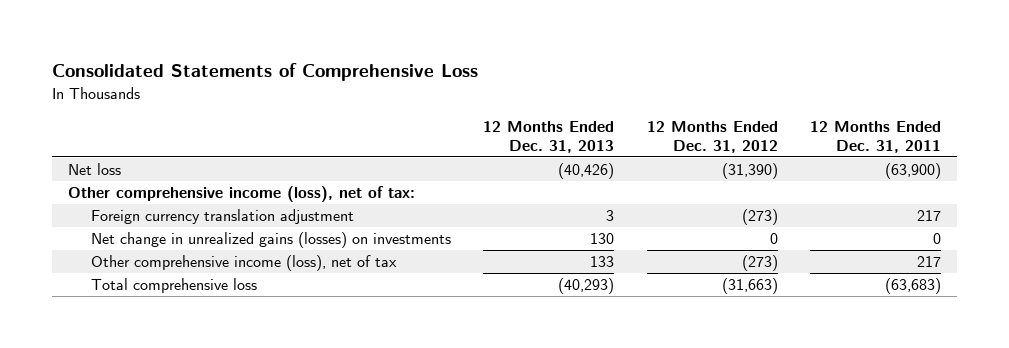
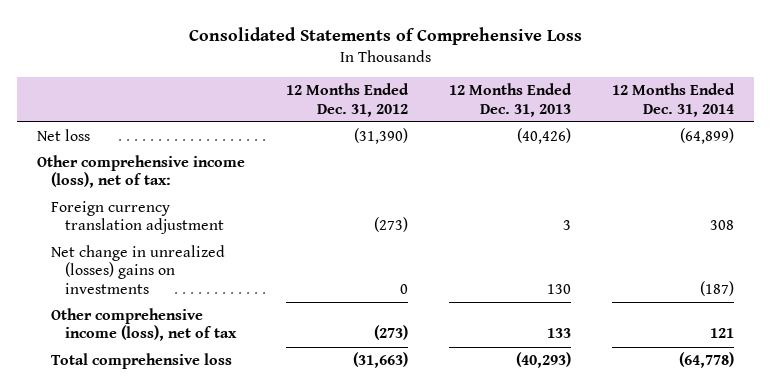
- | 12 Months Ended Dec. 31, 2013 | 12 Months Ended Dec. 31, 2012 | 12 Months Ended Dec. 31, 2011
+ | 12 Months Ended Dec. 31, 2012 | 12 Months Ended Dec. 31, 2013 | 12 Months Ended Dec. 31, 2014
- Net change in unrealized gains (losses) on investments | 130 | 0 | 0
+ Net change in unrealized (losses) gains on investments | 0 | 130 | (187)

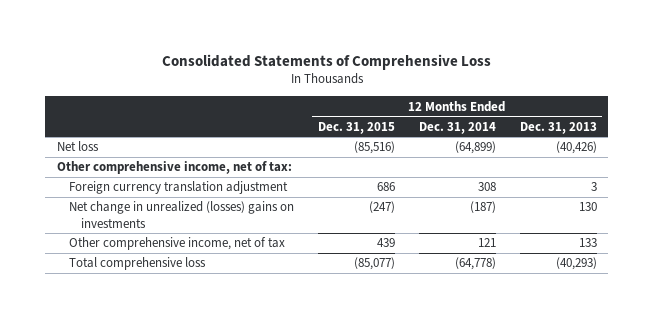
- | 12 Months Ended Dec. 31, 2012 | 12 Months Ended Dec. 31, 2013 | 12 Months Ended Dec. 31, 2014
+ | 12 Months Ended Dec. 31, 2015 | 12 Months Ended Dec. 31, 2014 | 12 Months Ended Dec. 31, 2013
- Other comprehensive income (loss), net of tax:
+ Other comprehensive income, net of tax:
- Other comprehensive income (loss), net of tax | (273) | 133 | 121
+ Other comprehensive income, net of tax | 439 | 121 | 133

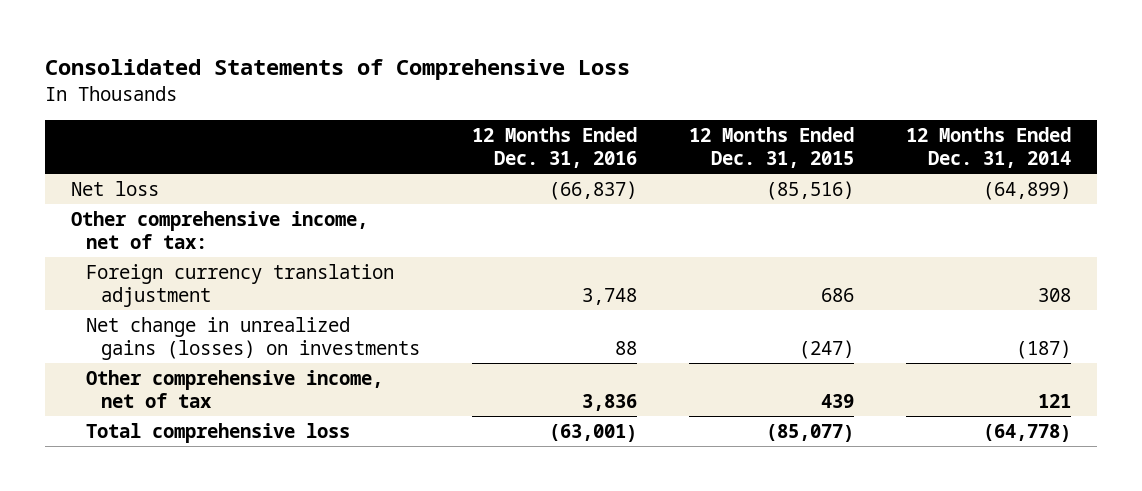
- | 12 Months Ended Dec. 31, 2015 | 12 Months Ended Dec. 31, 2014 | 12 Months Ended Dec. 31, 2013
+ | 12 Months Ended Dec. 31, 2016 | 12 Months Ended Dec. 31, 2015 | 12 Months Ended Dec. 31, 2014
- Net change in unrealized (losses) gains on investments | (247) | (187) | 130
+ Net change in unrealized gains (losses) on investments | 88 | (247) | (187)

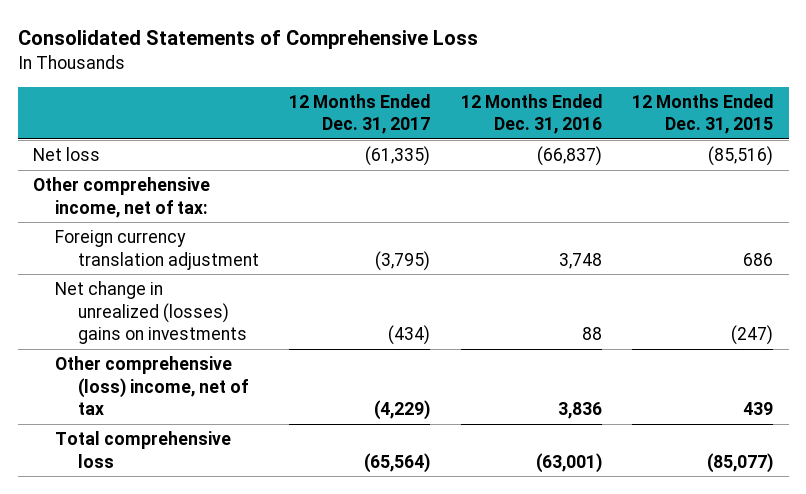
- | 12 Months Ended Dec. 31, 2016 | 12 Months Ended Dec. 31, 2015 | 12 Months Ended Dec. 31, 2014
+ | 12 Months Ended Dec. 31, 2017 | 12 Months Ended Dec. 31, 2016 | 12 Months Ended Dec. 31, 2015
- Net change in unrealized gains (losses) on investments | 88 | (247) | (187)
- Other comprehensive income, net of tax | 3,836 | 439 | 121
+ Net change in unrealized (losses) gains on investments | (434) | 88 | (247)
+ Other comprehensive (loss) income, net of tax | (4,229) | 3,836 | 439

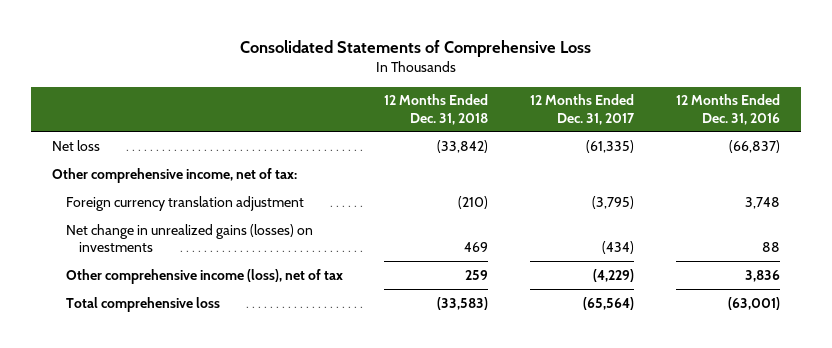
- | 12 Months Ended Dec. 31, 2017 | 12 Months Ended Dec. 31, 2016 | 12 Months Ended Dec. 31, 2015
+ | 12 Months Ended Dec. 31, 2018 | 12 Months Ended Dec. 31, 2017 | 12 Months Ended Dec. 31, 2016
- Net change in unrealized (losses) gains on investments | (434) | 88 | (247)
- Other comprehensive (loss) income, net of tax | (4,229) | 3,836 | 439
+ Net change in unrealized gains (losses) on investments | 469 | (434) | 88
+ Other comprehensive income (loss), net of tax | 259 | (4,229) | 3,836

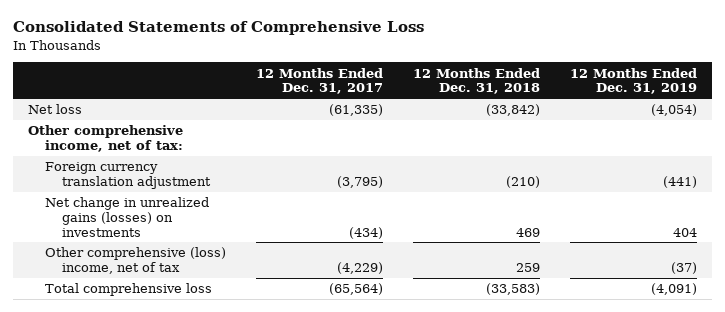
- | 12 Months Ended Dec. 31, 2018 | 12 Months Ended Dec. 31, 2017 | 12 Months Ended Dec. 31, 2016
+ | 12 Months Ended Dec. 31, 2017 | 12 Months Ended Dec. 31, 2018 | 12 Months Ended Dec. 31, 2019
- Other comprehensive income (loss), net of tax | 259 | (4,229) | 3,836
+ Other comprehensive (loss) income, net of tax | (4,229) | 259 | (37)

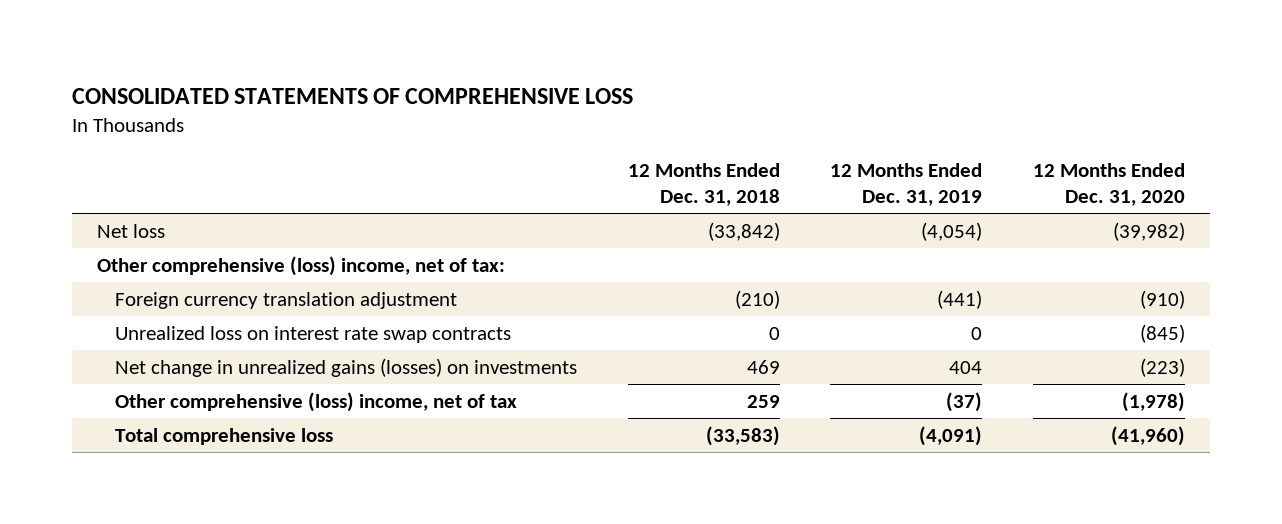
- Consolidated Statements of Comprehensive Loss
+ CONSOLIDATED STATEMENTS OF COMPREHENSIVE LOSS
- | 12 Months Ended Dec. 31, 2017 | 12 Months Ended Dec. 31, 2018 | 12 Months Ended Dec. 31, 2019
+ | 12 Months Ended Dec. 31, 2018 | 12 Months Ended Dec. 31, 2019 | 12 Months Ended Dec. 31, 2020
- Other comprehensive income, net of tax:
+ Other comprehensive (loss) income, net of tax:
+ Unrealized loss on interest rate swap contracts | 0 | 0 | (845)

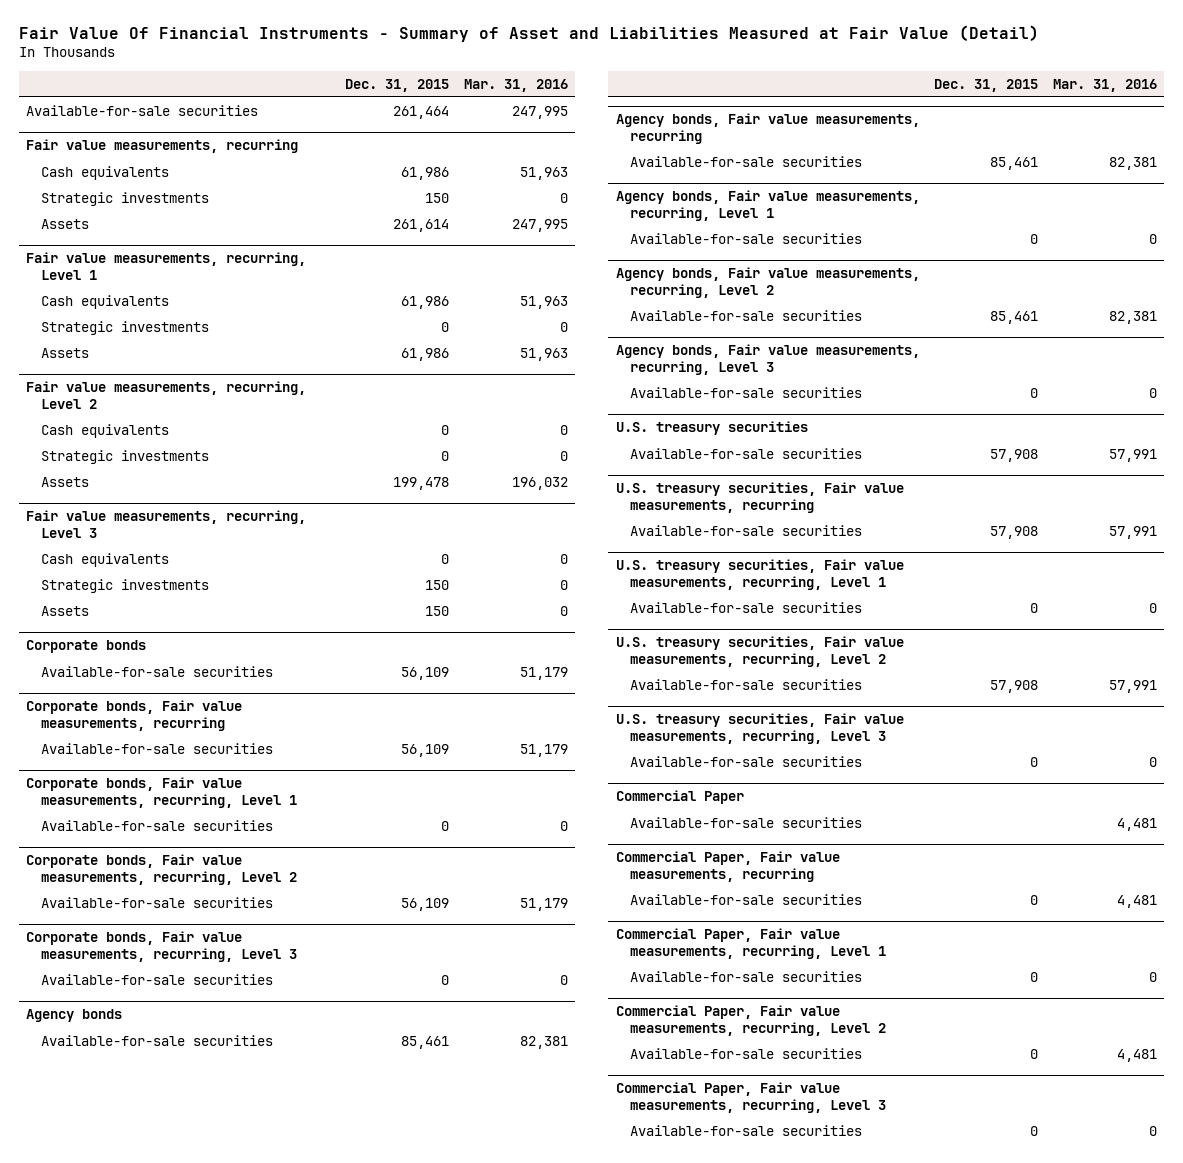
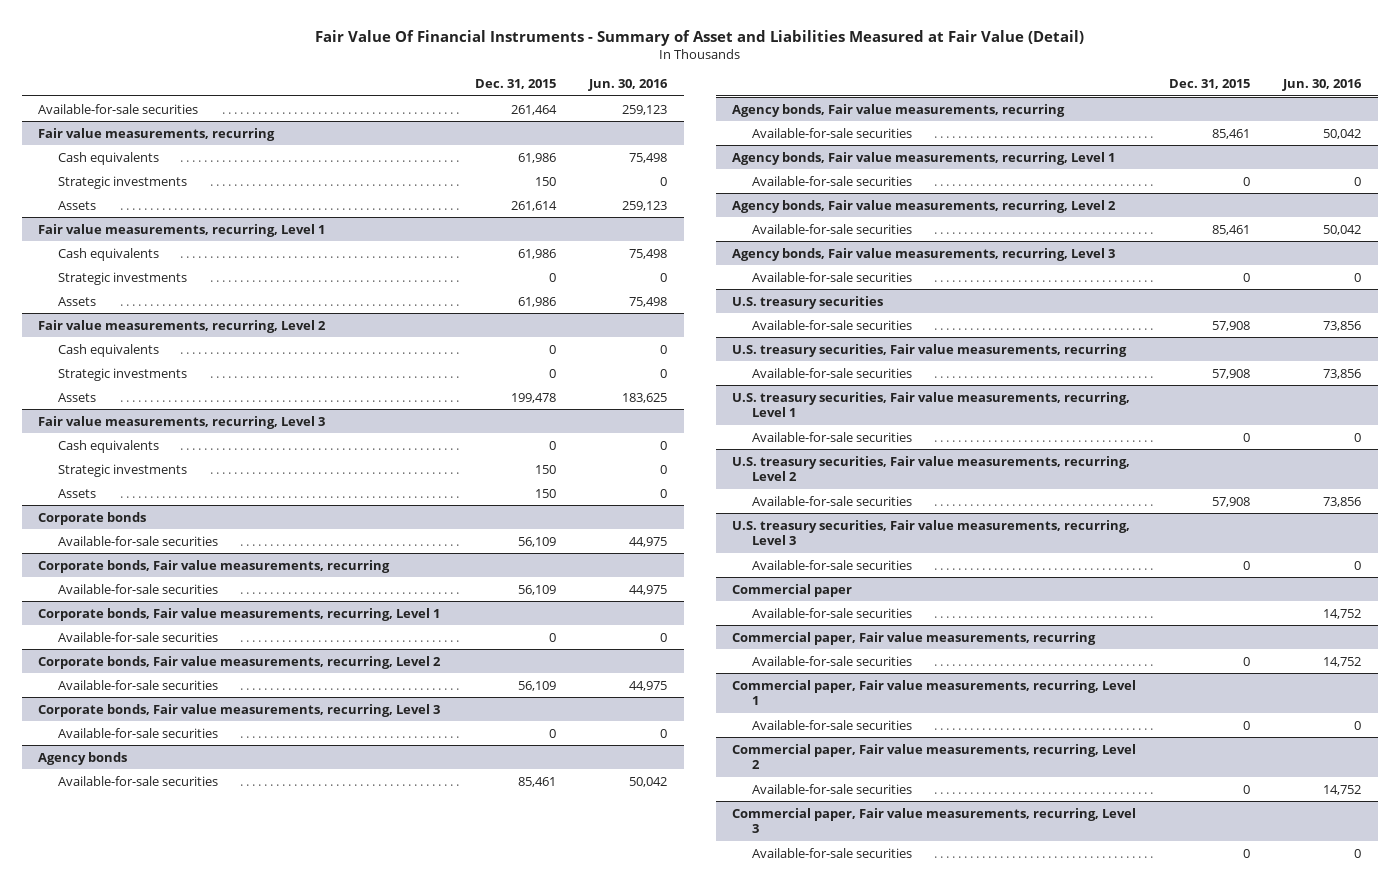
- | Dec. 31, 2015 | Mar. 31, 2016
+ | Dec. 31, 2015 | Jun. 30, 2016
- Commercial Paper
+ Commercial paper
- Commercial Paper, Fair value measurements, recurring
+ Commercial paper, Fair value measurements, recurring
- Commercial Paper, Fair value measurements, recurring, Level 1
+ Commercial paper, Fair value measurements, recurring, Level 1
- Commercial Paper, Fair value measurements, recurring, Level 2
+ Commercial paper, Fair value measurements, recurring, Level 2
- Commercial Paper, Fair value measurements, recurring, Level 3
+ Commercial paper, Fair value measurements, recurring, Level 3

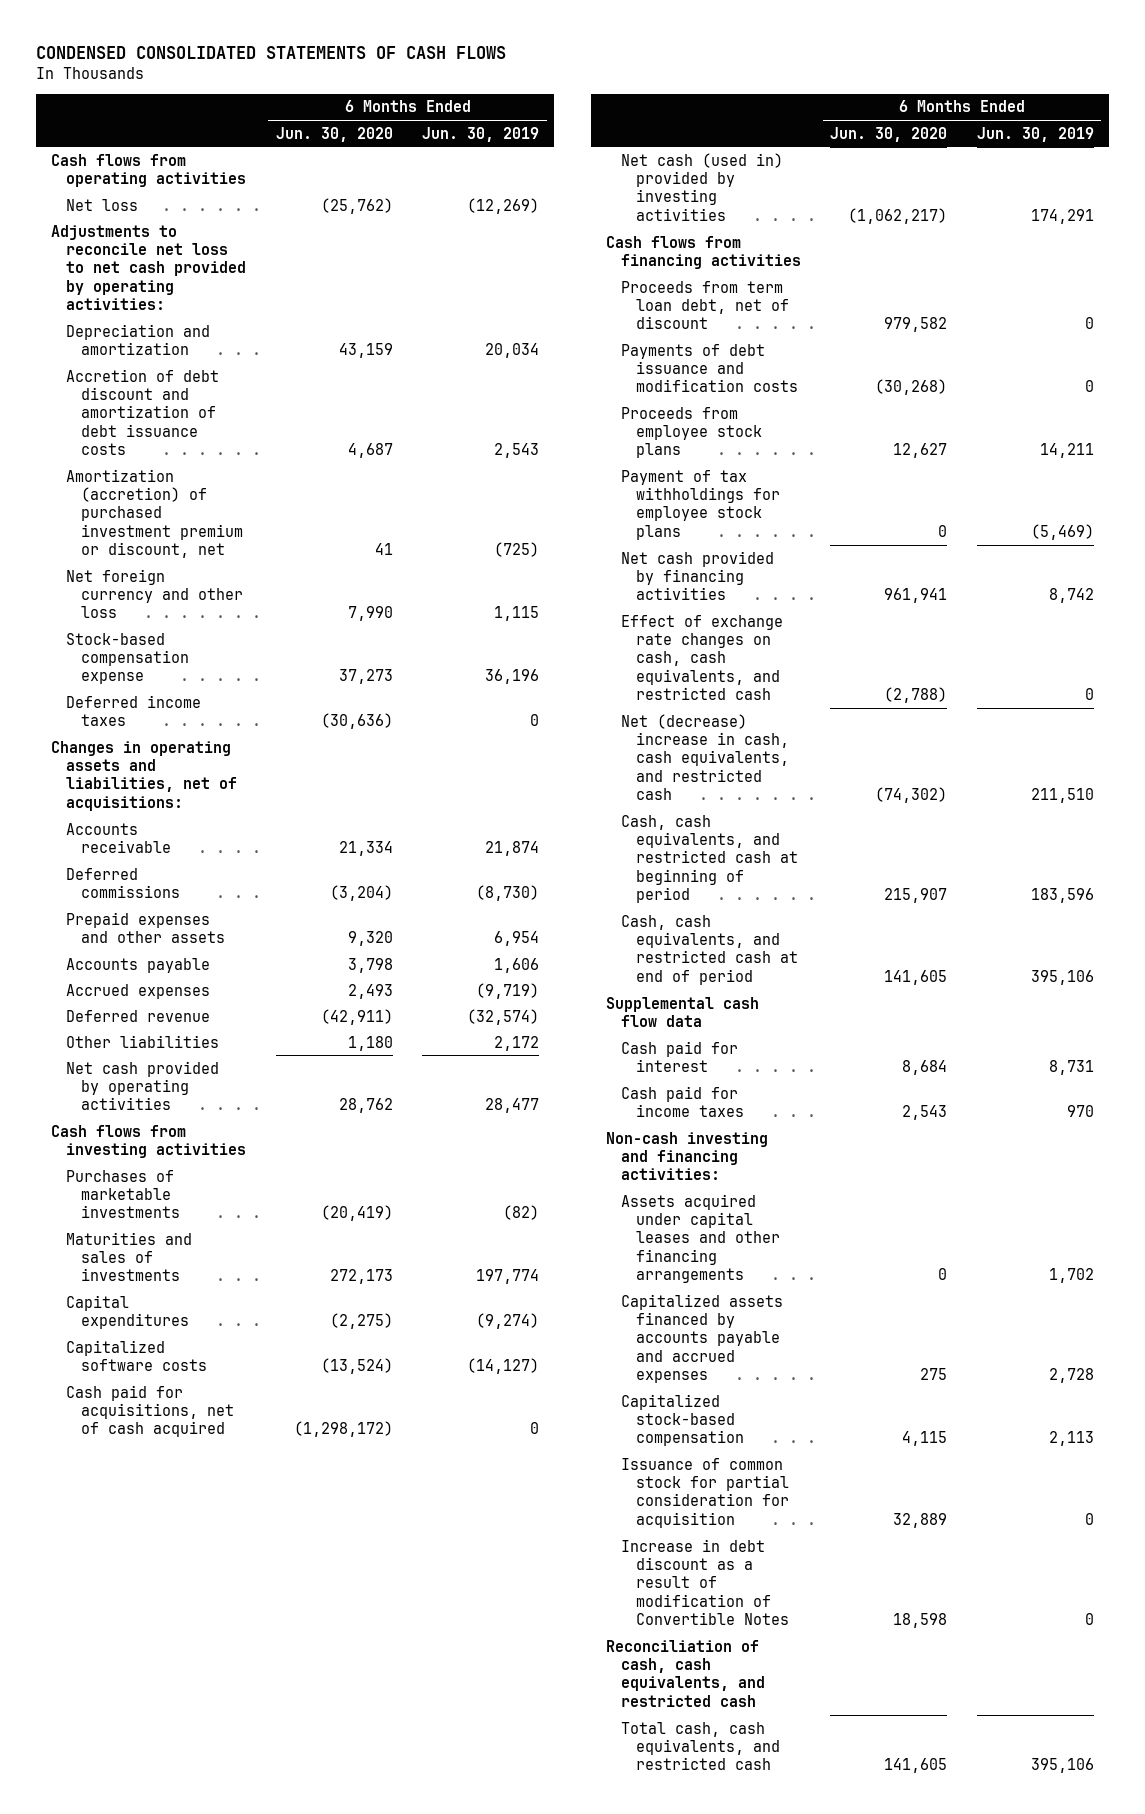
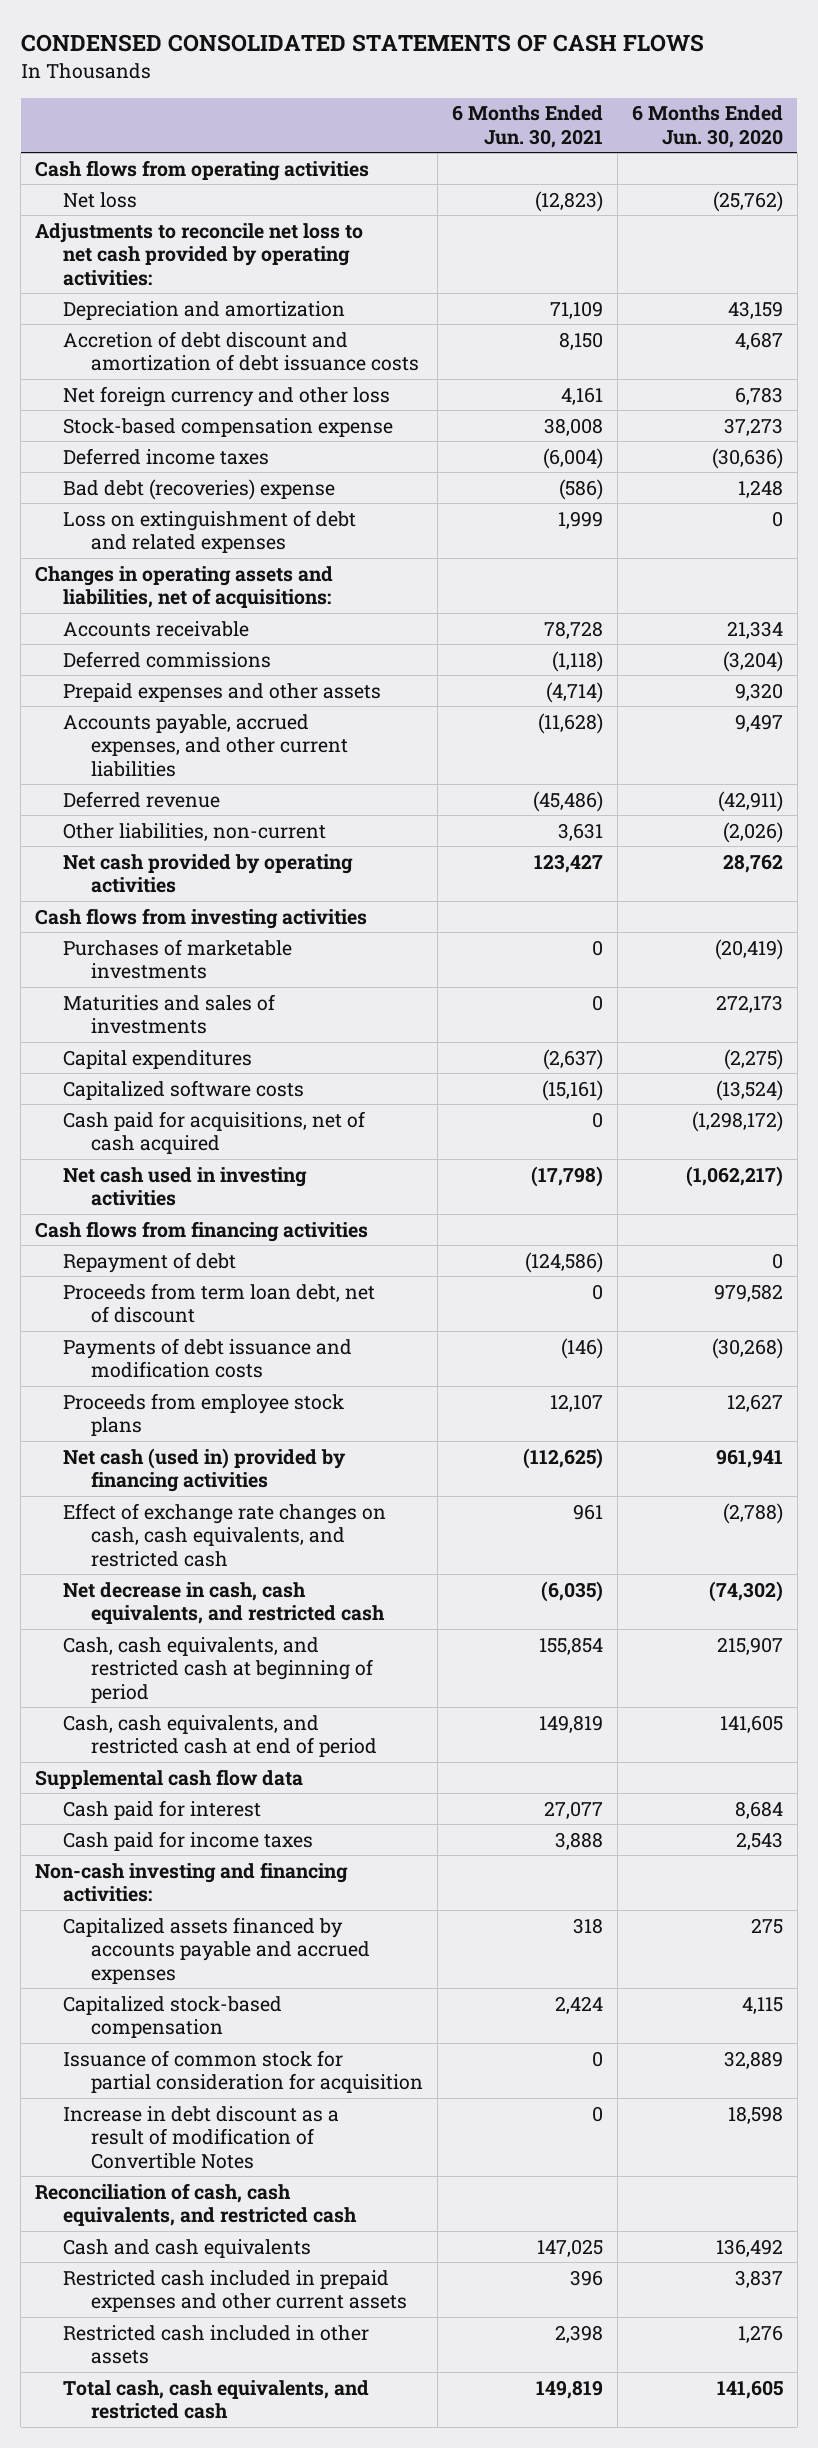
- | 6 Months Ended Jun. 30, 2020 | 6 Months Ended Jun. 30, 2019
+ | 6 Months Ended Jun. 30, 2021 | 6 Months Ended Jun. 30, 2020
- Amortization (accretion) of purchased investment premium or discount, net | 41 | (725)
- Net foreign currency and other loss | 7,990 | 1,115
+ Net foreign currency and other loss | 4,161 | 6,783
+ Bad debt (recoveries) expense | (586) | 1,248
+ Loss on extinguishment of debt and related expenses | 1,999 | 0
- Accounts payable | 3,798 | 1,606
- Accrued expenses | 2,493 | (9,719)
+ Accounts payable, accrued expenses, and other current liabilities | (11,628) | 9,497
- Other liabilities | 1,180 | 2,172
+ Other liabilities, non-current | 3,631 | (2,026)
- Net cash (used in) provided by investing activities | (1,062,217) | 174,291
+ Net cash used in investing activities | (17,798) | (1,062,217)
+ Repayment of debt | (124,586) | 0
- Payment of tax withholdings for employee stock plans | 0 | (5,469)
- Net cash provided by financing activities | 961,941 | 8,742
+ Net cash (used in) provided by financing activities | (112,625) | 961,941
- Net (decrease) increase in cash, cash equivalents, and restricted cash | (74,302) | 211,510
+ Net decrease in cash, cash equivalents, and restricted cash | (6,035) | (74,302)
- Assets acquired under capital leases and other financing arrangements | 0 | 1,702
+ Cash and cash equivalents | 147,025 | 136,492
+ Restricted cash included in prepaid expenses and other current assets | 396 | 3,837
+ Restricted cash included in other assets | 2,398 | 1,276

